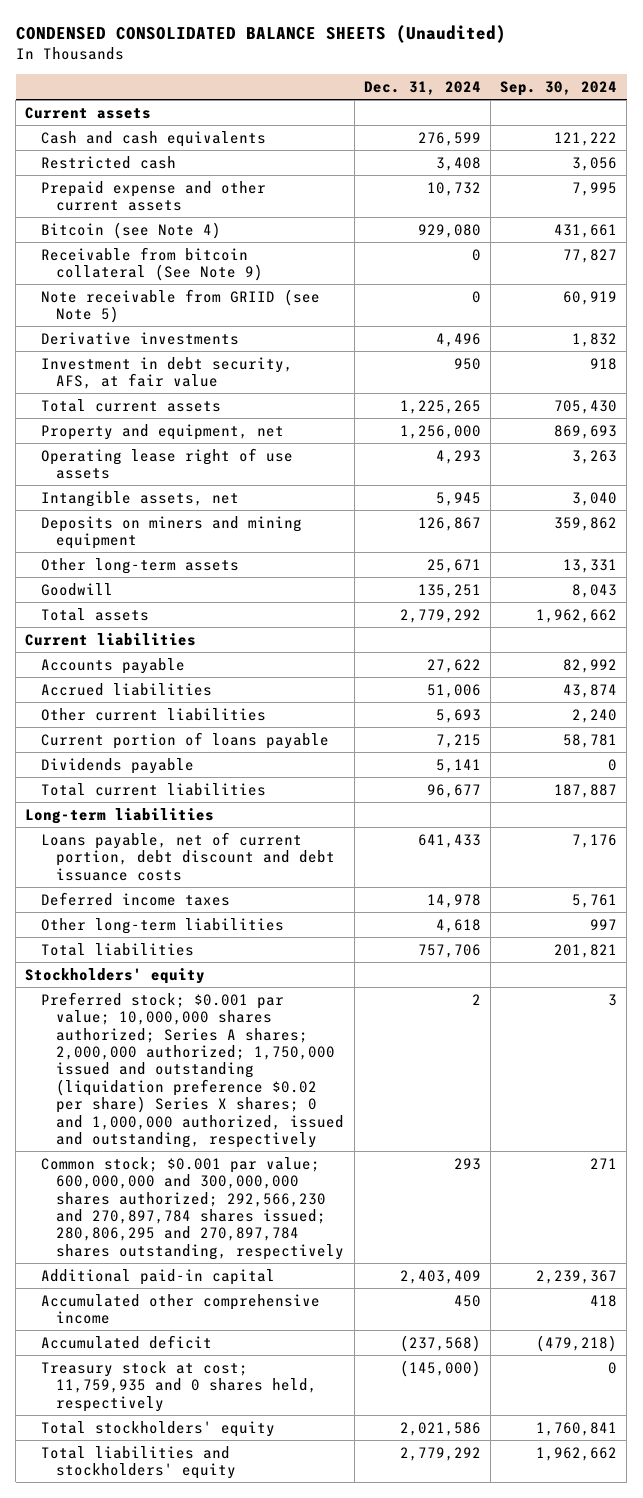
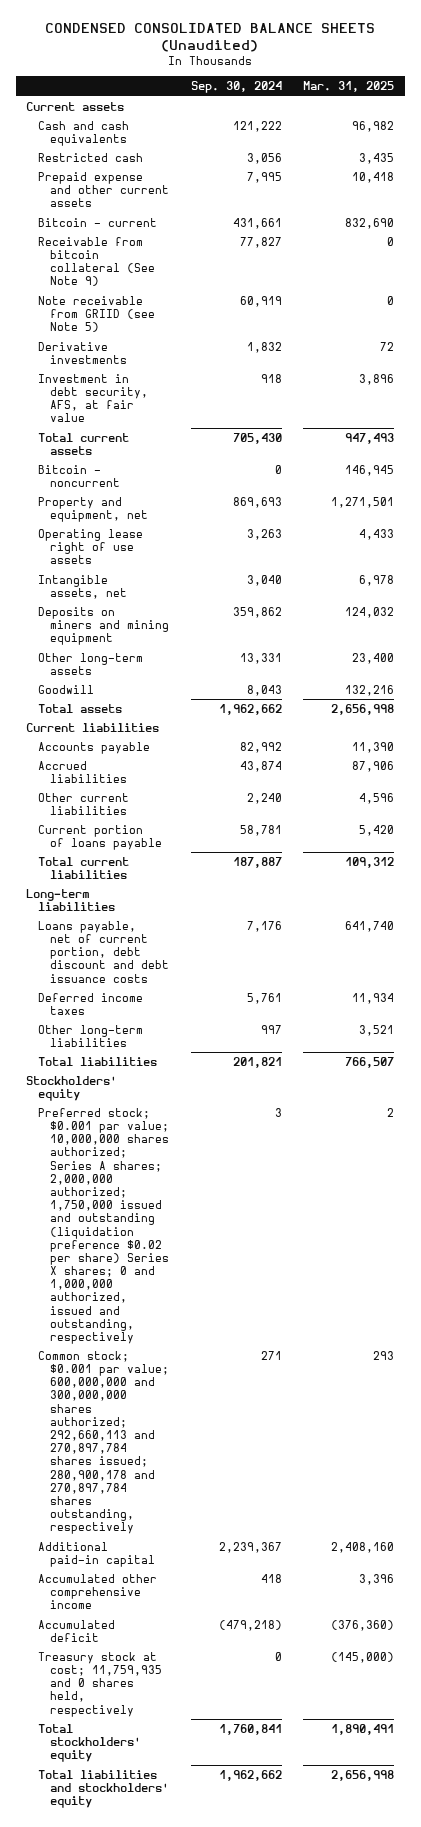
- | Dec. 31, 2024 | Sep. 30, 2024
+ | Sep. 30, 2024 | Mar. 31, 2025
- Bitcoin (see Note 4) | 929,080 | 431,661
+ Bitcoin - current | 431,661 | 832,690
+ Bitcoin - noncurrent | 0 | 146,945
- Dividends payable | 5,141 | 0
- Common stock; $0.001 par value; 600,000,000 and 300,000,000 shares authorized; 292,566,230 and 270,897,784 shares issued; 280,806,295 and 270,897,784 shares outstanding, respectively | 293 | 271
+ Common stock; $0.001 par value; 600,000,000 and 300,000,000 shares authorized; 292,660,113 and 270,897,784 shares issued; 280,900,178 and 270,897,784 shares outstanding, respectively | 271 | 293

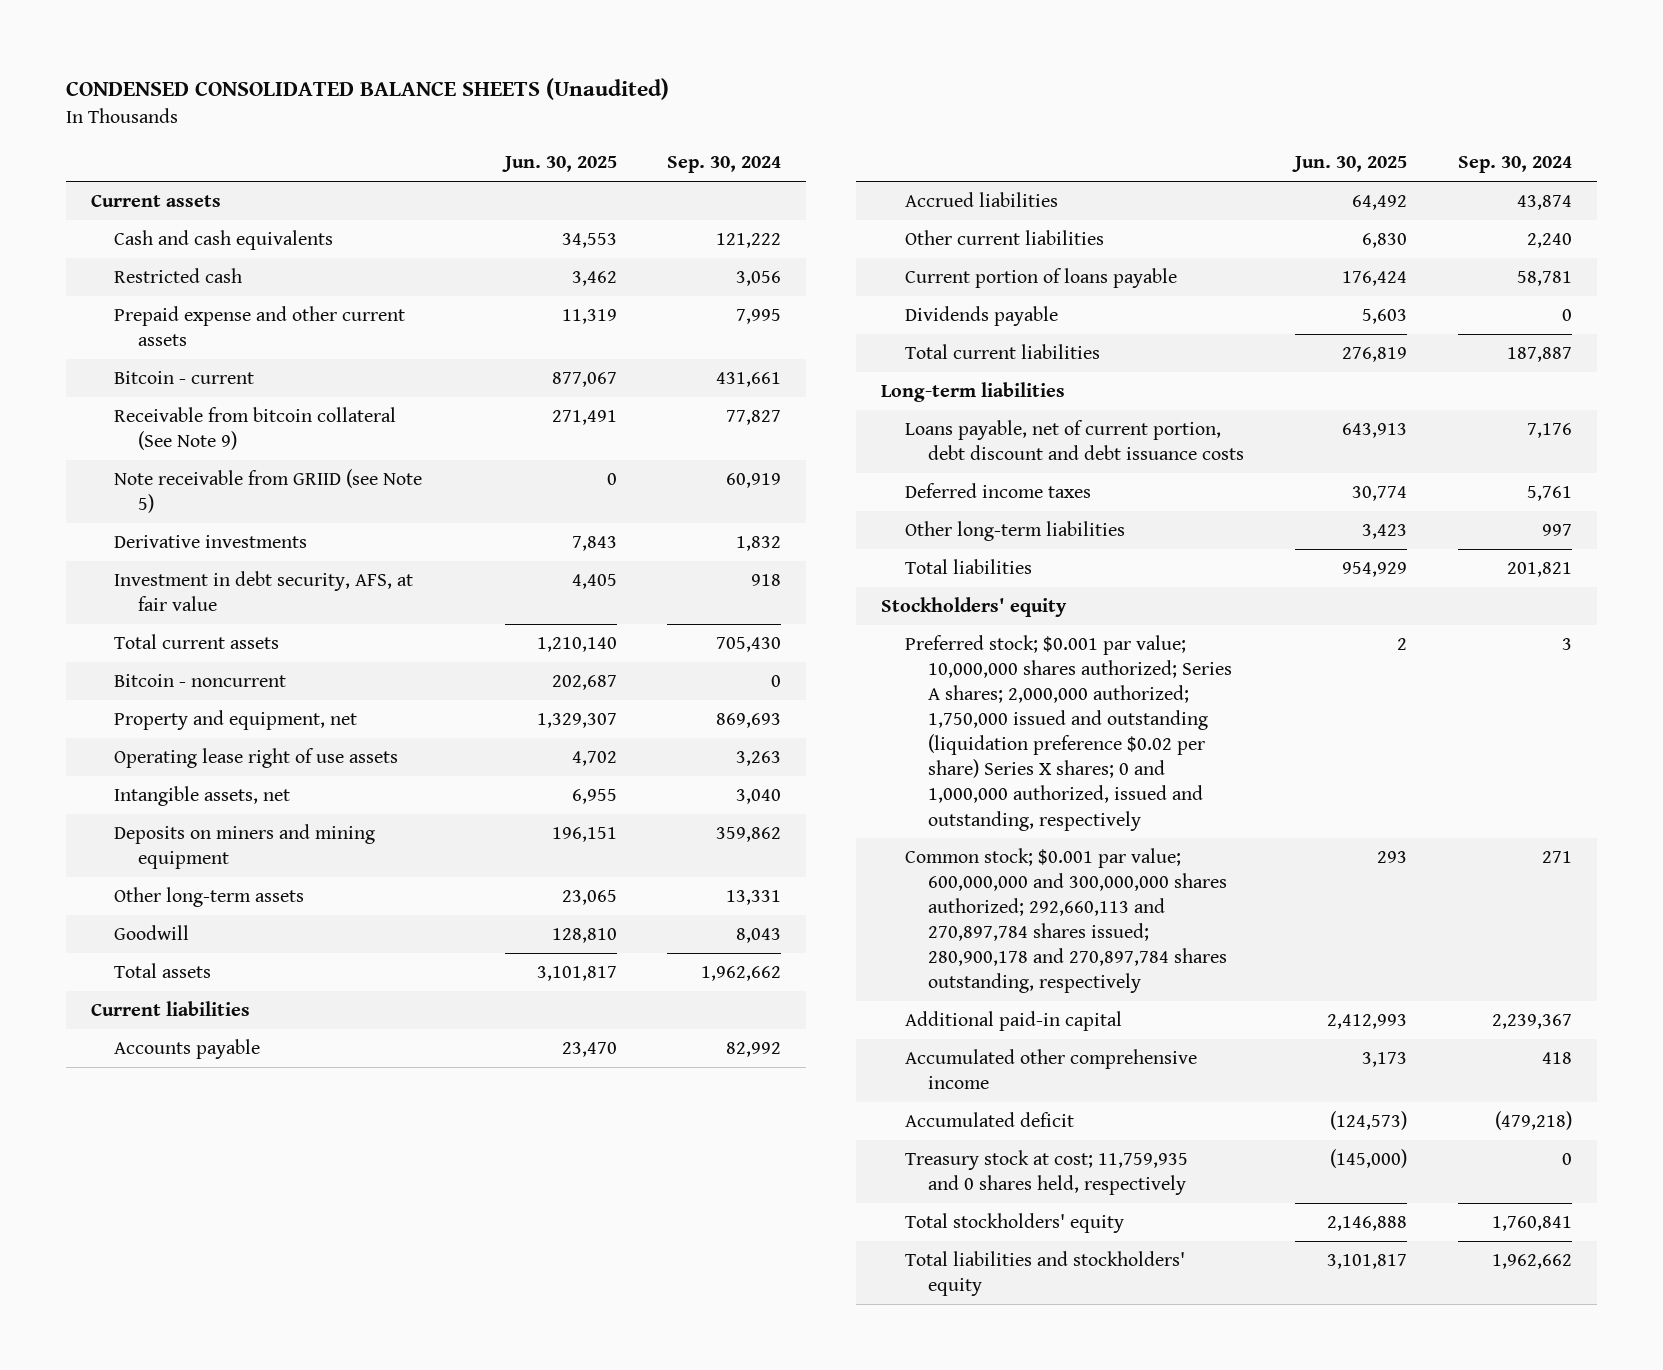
- | Sep. 30, 2024 | Mar. 31, 2025
+ | Jun. 30, 2025 | Sep. 30, 2024
+ Dividends payable | 5,603 | 0

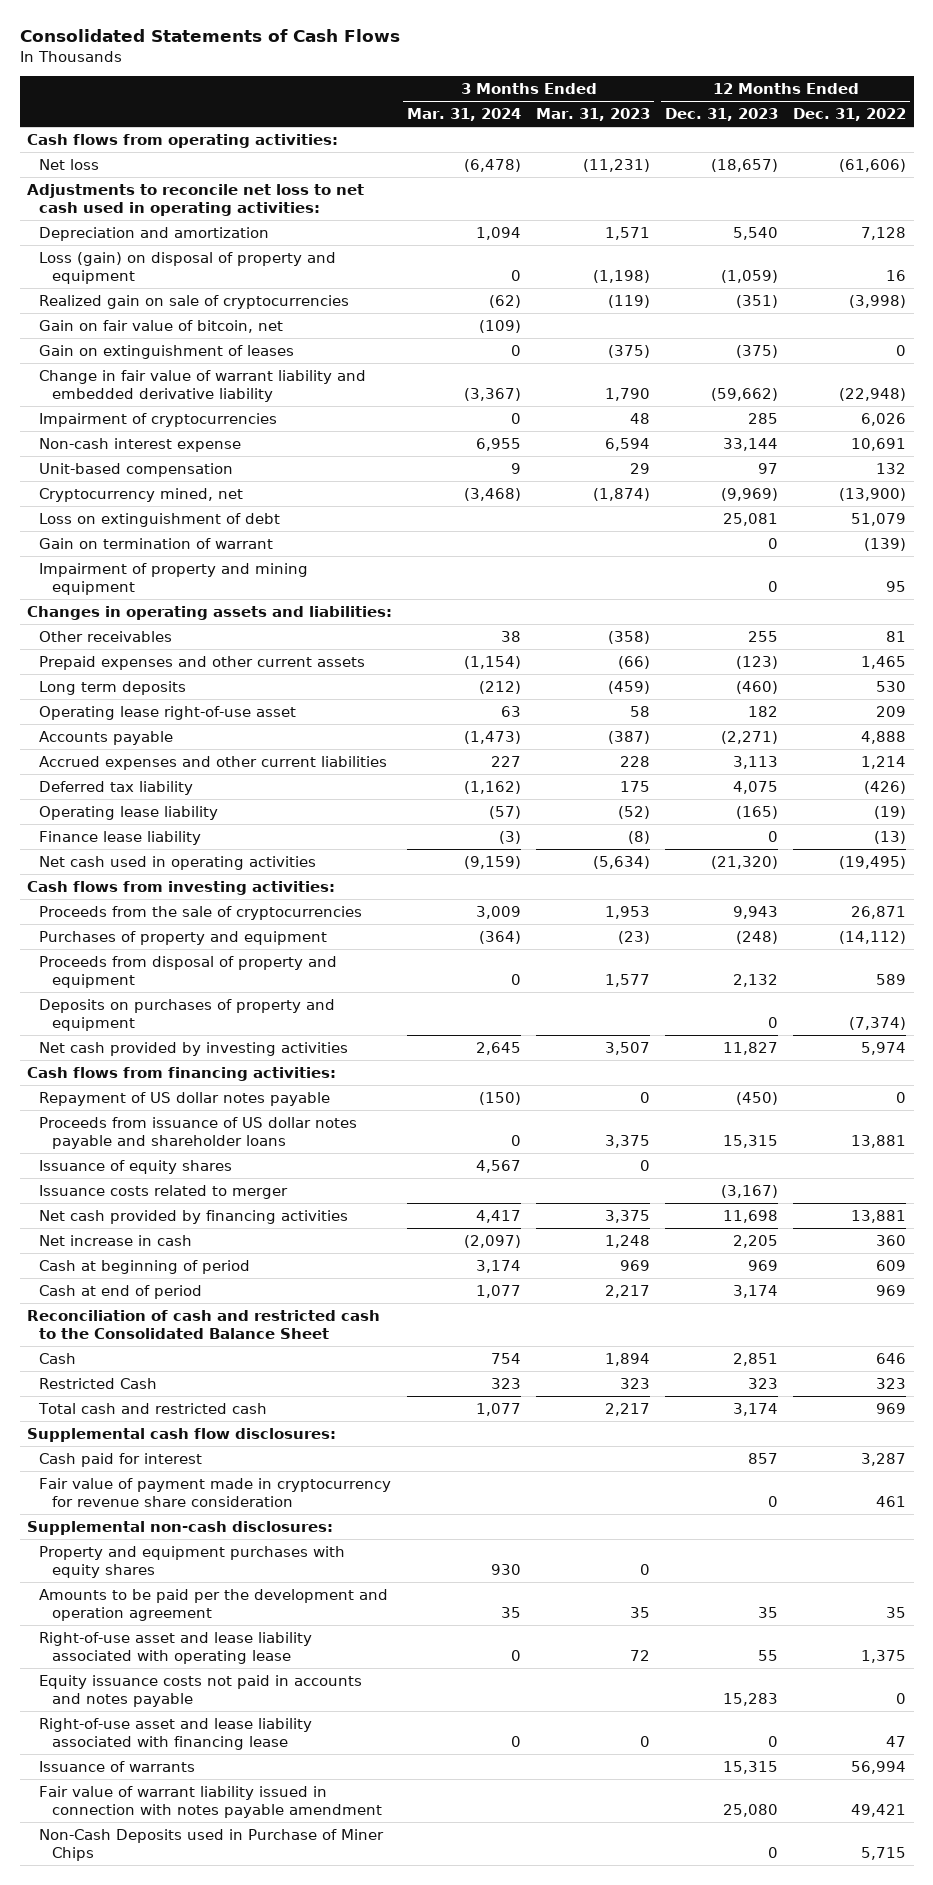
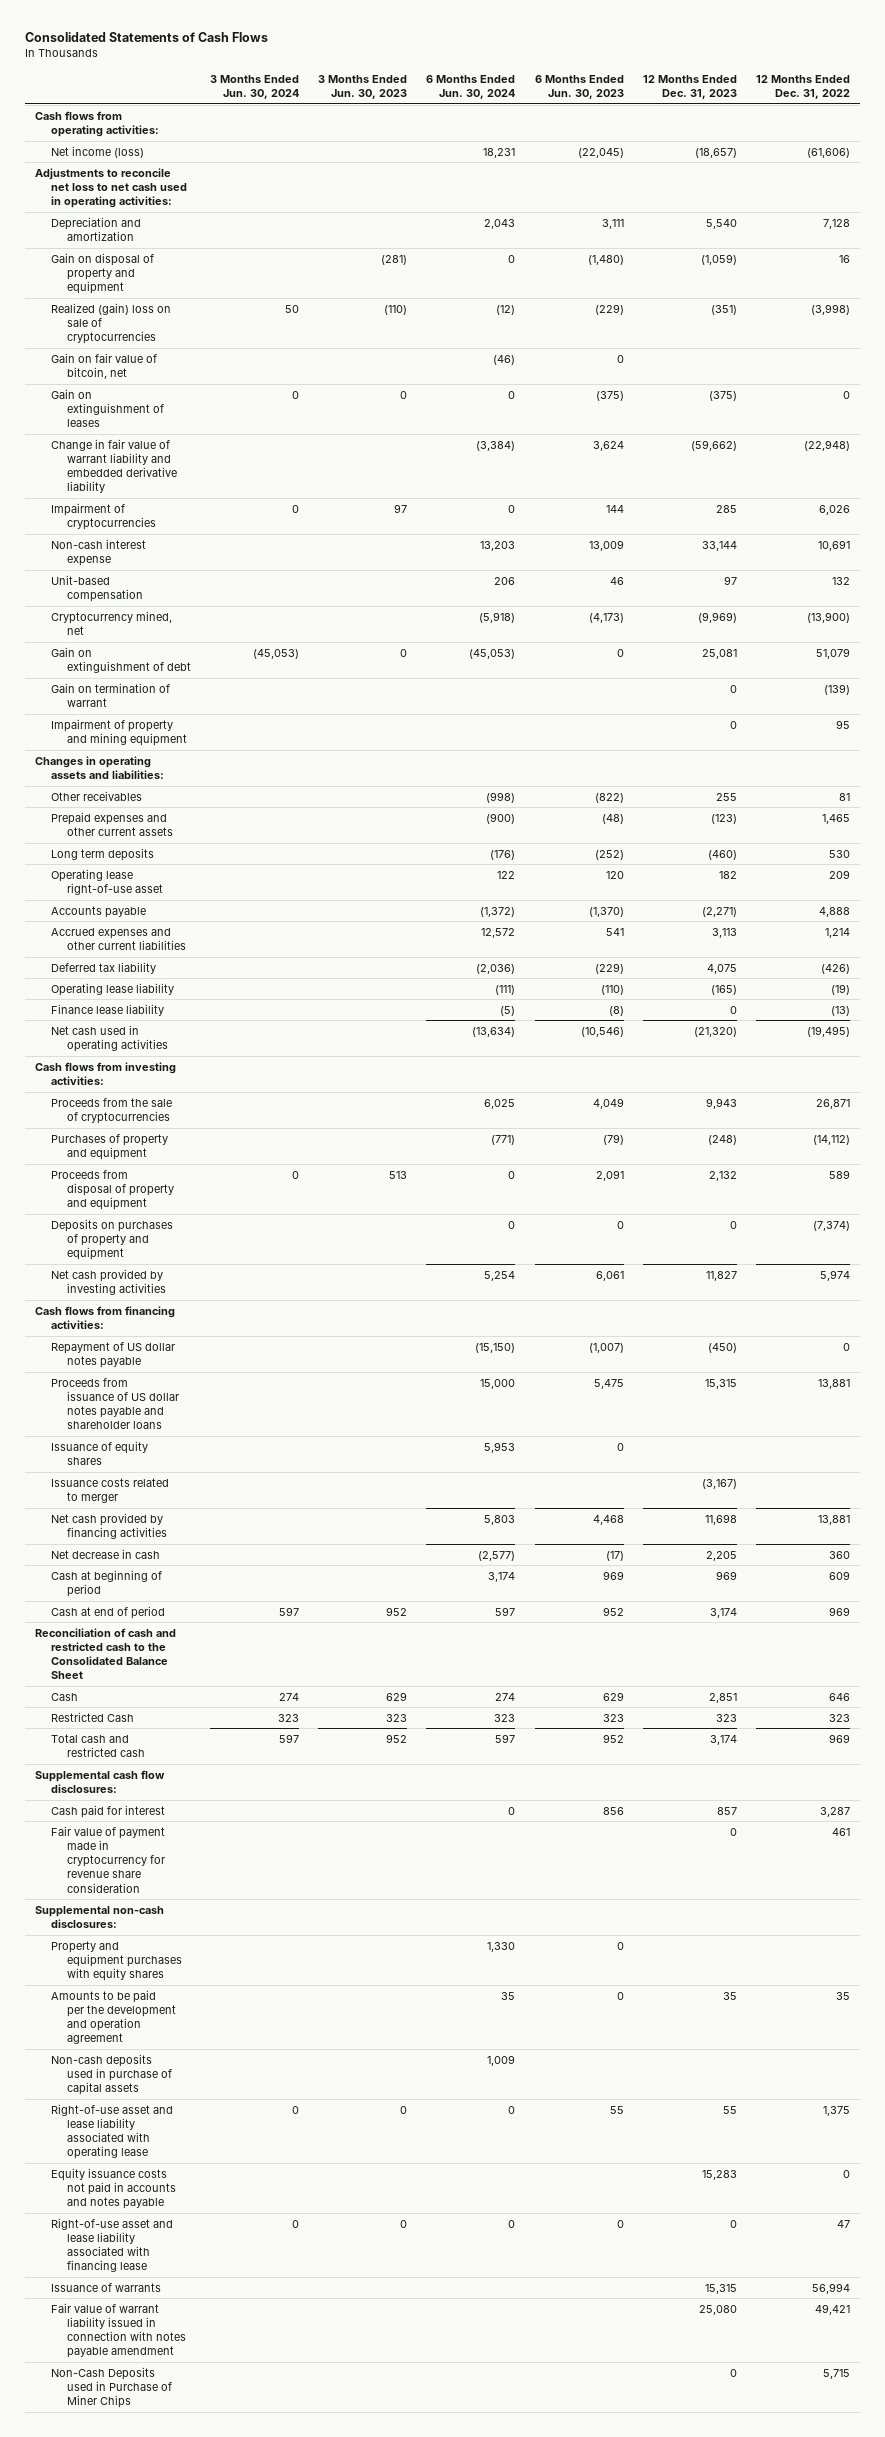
- | 3 Months Ended Mar. 31, 2024 | 3 Months Ended Mar. 31, 2023 | 12 Months Ended Dec. 31, 2023 | 12 Months Ended Dec. 31, 2022
+ | 3 Months Ended Jun. 30, 2024 | 3 Months Ended Jun. 30, 2023 | 6 Months Ended Jun. 30, 2024 | 6 Months Ended Jun. 30, 2023 | 12 Months Ended Dec. 31, 2023 | 12 Months Ended Dec. 31, 2022
- Net loss | (6,478) | (11,231) | (18,657) | (61,606)
+ Net income (loss) | | | 18,231 | (22,045) | (18,657) | (61,606)
- Loss (gain) on disposal of property and equipment | 0 | (1,198) | (1,059) | 16
- Realized gain on sale of cryptocurrencies | (62) | (119) | (351) | (3,998)
+ Gain on disposal of property and equipment | | (281) | 0 | (1,480) | (1,059) | 16
+ Realized (gain) loss on sale of cryptocurrencies | 50 | (110) | (12) | (229) | (351) | (3,998)
- Loss on extinguishment of debt | | | 25,081 | 51,079
+ Gain on extinguishment of debt | (45,053) | 0 | (45,053) | 0 | 25,081 | 51,079
- Net increase in cash | (2,097) | 1,248 | 2,205 | 360
+ Net decrease in cash | | | (2,577) | (17) | 2,205 | 360
+ Non-cash deposits used in purchase of capital assets | | | 1,009 | | |

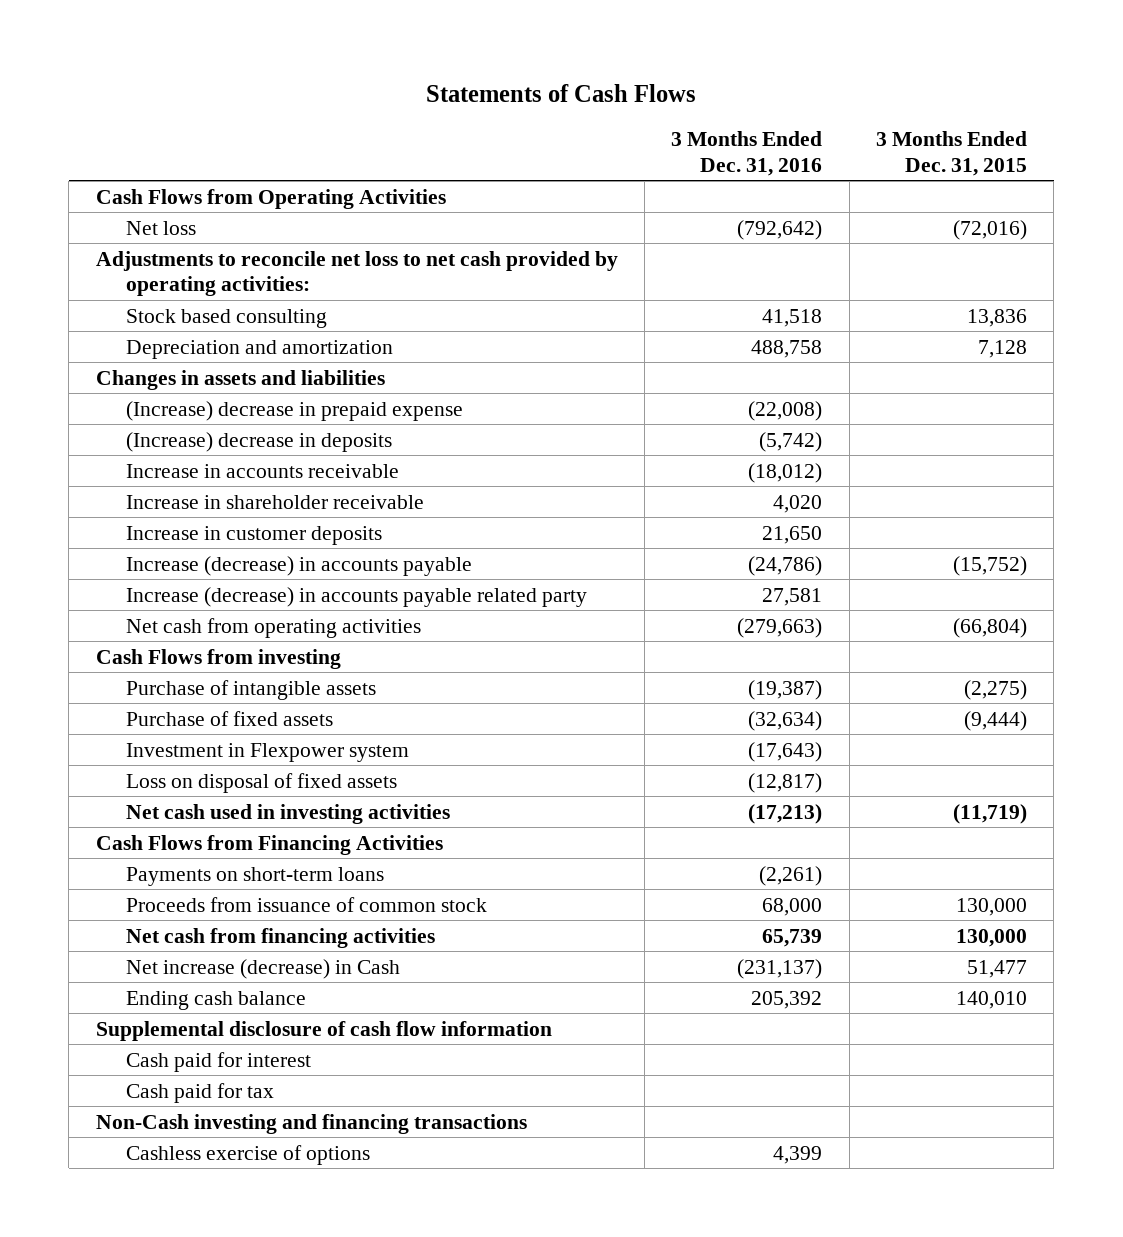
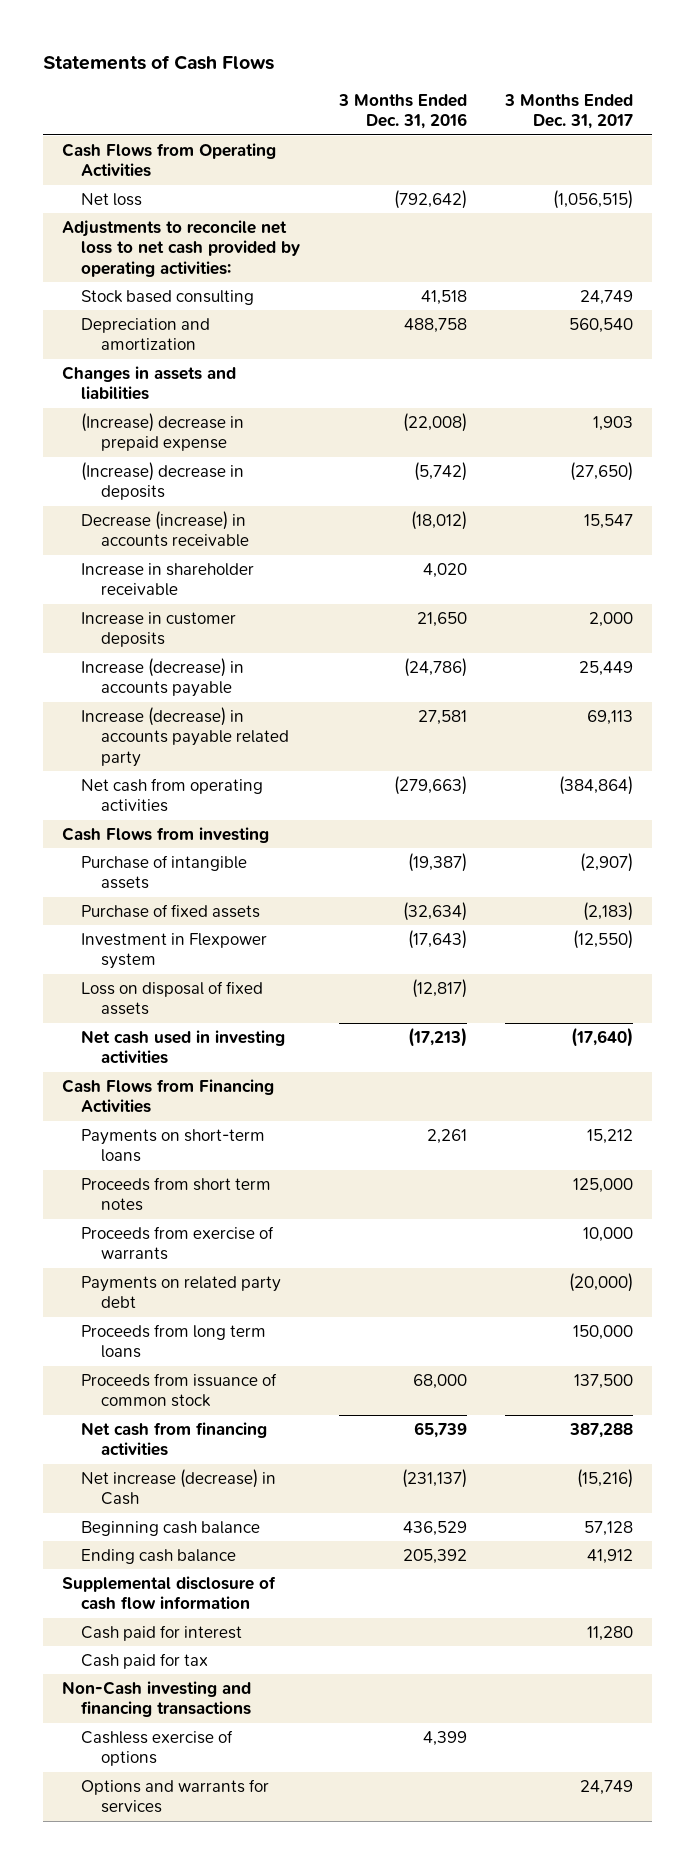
- | 3 Months Ended Dec. 31, 2016 | 3 Months Ended Dec. 31, 2015
+ | 3 Months Ended Dec. 31, 2016 | 3 Months Ended Dec. 31, 2017
- Increase in accounts receivable | (18,012) |
+ Decrease (increase) in accounts receivable | (18,012) | 15,547
- Payments on short-term loans | (2,261) |
+ Payments on short-term loans | 2,261 | 15,212
+ Proceeds from short term notes | | 125,000
+ Proceeds from exercise of warrants | | 10,000
+ Payments on related party debt | | (20,000)
+ Proceeds from long term loans | | 150,000
+ Beginning cash balance | 436,529 | 57,128
+ Options and warrants for services | | 24,749

